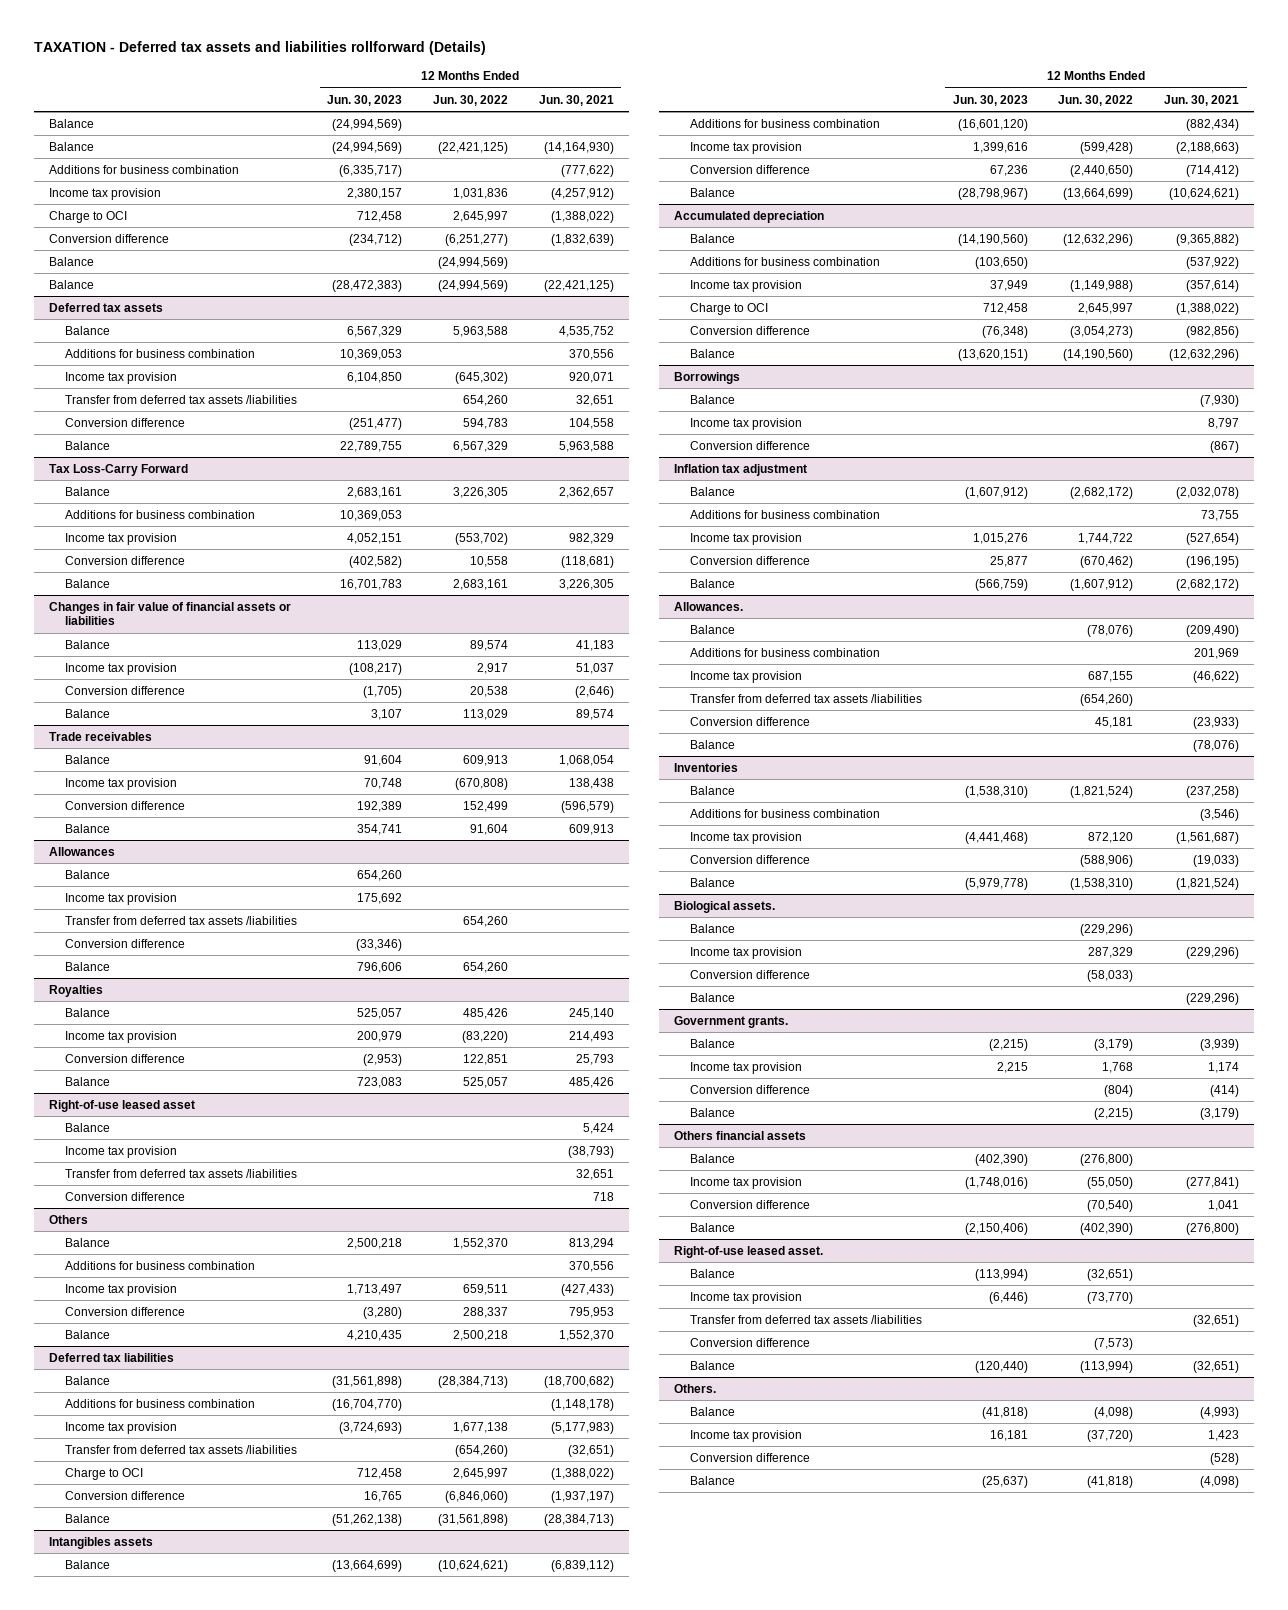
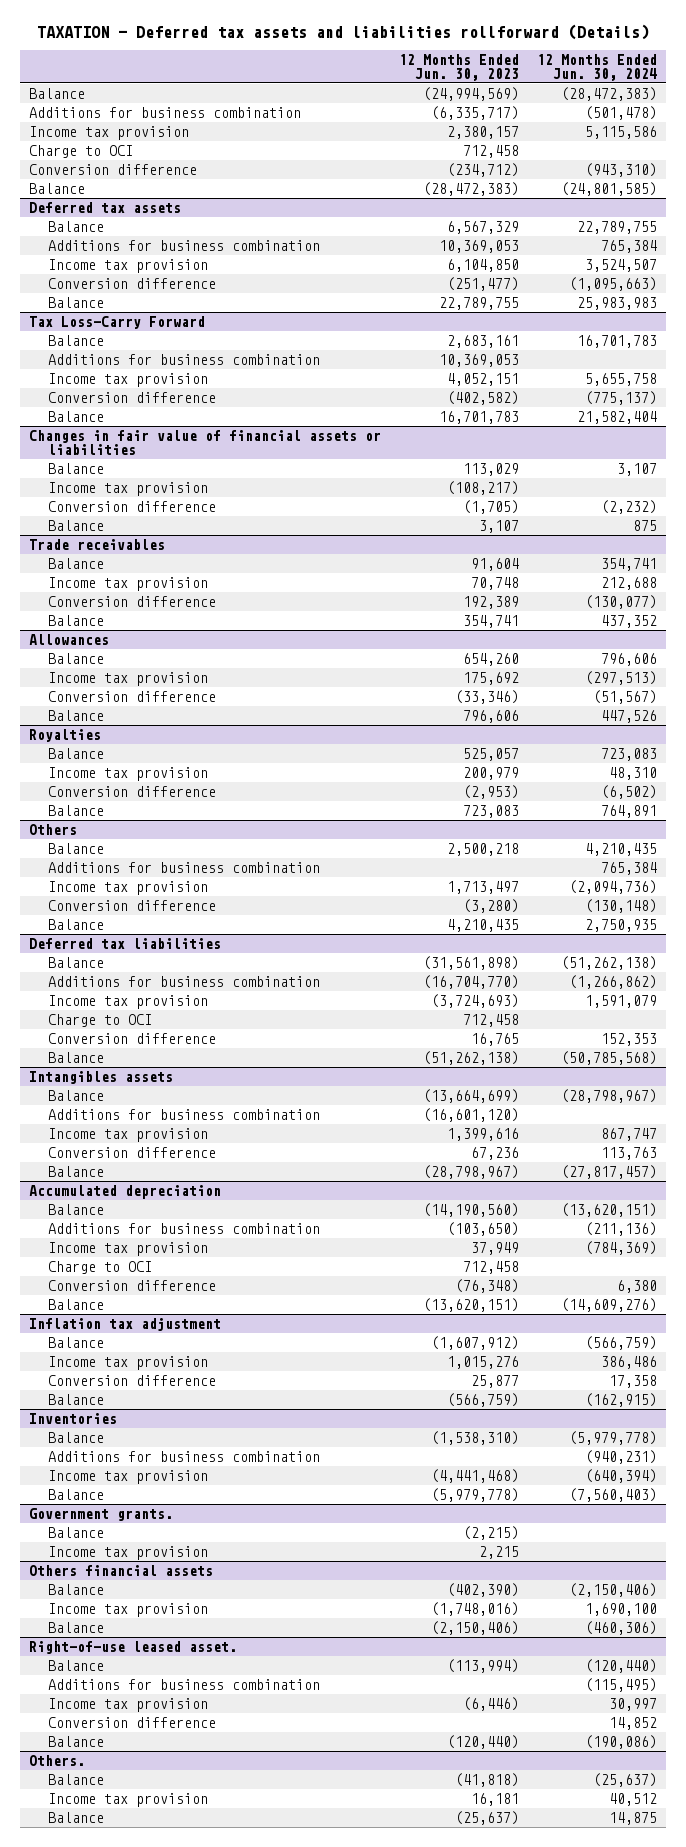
- | 12 Months Ended Jun. 30, 2023 | 12 Months Ended Jun. 30, 2022 | 12 Months Ended Jun. 30, 2021
+ | 12 Months Ended Jun. 30, 2023 | 12 Months Ended Jun. 30, 2024
- Balance | (24,994,569) | (22,421,125) | (14,164,930)
- Balance | | (24,994,569) |
@ Deferred tax assets
- Transfer from deferred tax assets /liabilities | | 654,260 | 32,651
@ Allowances
- Transfer from deferred tax assets /liabilities | | 654,260 |
- Right-of-use leased asset
- Balance | | | 5,424
- Income tax provision | | | (38,793)
- Transfer from deferred tax assets /liabilities | | | 32,651
- Conversion difference | | | 718
@ Deferred tax liabilities
- Transfer from deferred tax assets /liabilities | | (654,260) | (32,651)
- Borrowings
- Balance | | | (7,930)
- Income tax provision | | | 8,797
- Conversion difference | | | (867)
@ Inflation tax adjustment
- Additions for business combination | | | 73,755
- Allowances.
- Balance | | (78,076) | (209,490)
- Additions for business combination | | | 201,969
- Income tax provision | | 687,155 | (46,622)
- Transfer from deferred tax assets /liabilities | | (654,260) |
- Conversion difference | | 45,181 | (23,933)
- Balance | | | (78,076)
@ Inventories
- Conversion difference | | (588,906) | (19,033)
- Biological assets.
- Balance | | (229,296) |
- Income tax provision | | 287,329 | (229,296)
- Conversion difference | | (58,033) |
- Balance | | | (229,296)
@ Government grants.
- Conversion difference | | (804) | (414)
- Balance | | (2,215) | (3,179)
@ Others financial assets
- Conversion difference | | (70,540) | 1,041
@ Right-of-use leased asset.
+ Additions for business combination | | (115,495)
- Transfer from deferred tax assets /liabilities | | | (32,651)
@ Others.
- Conversion difference | | | (528)

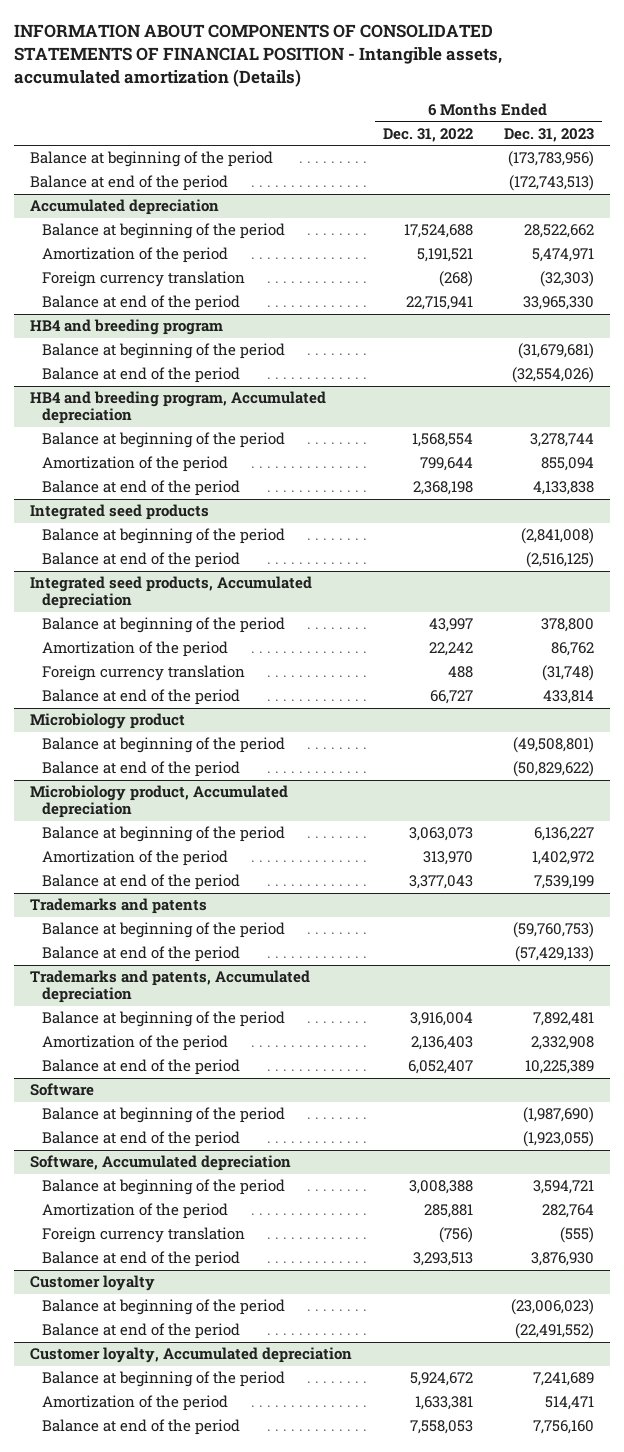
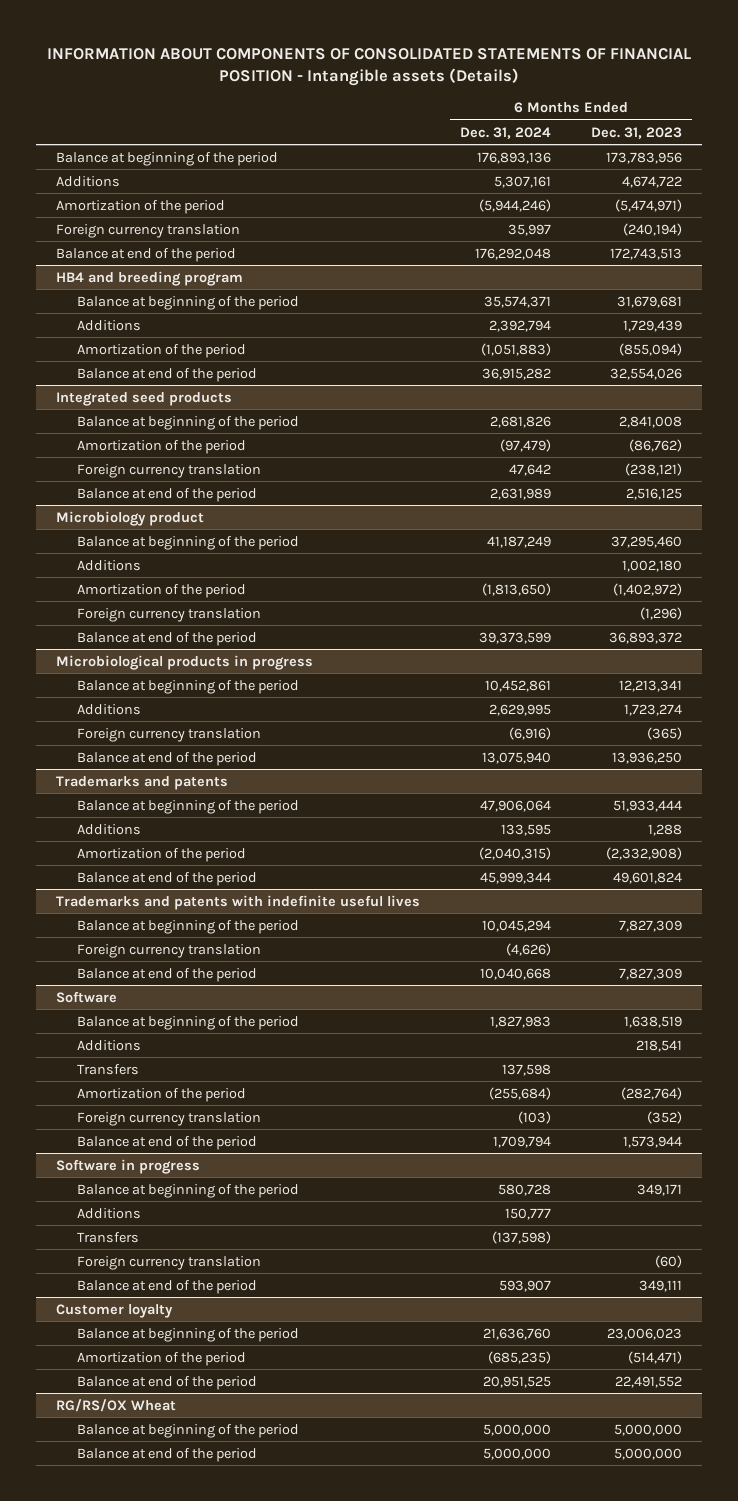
- INFORMATION ABOUT COMPONENTS OF CONSOLIDATED STATEMENTS OF FINANCIAL POSITION - Intangible assets, accumulated amortization (Details)
+ INFORMATION ABOUT COMPONENTS OF CONSOLIDATED STATEMENTS OF FINANCIAL POSITION - Intangible assets (Details)
- | 6 Months Ended Dec. 31, 2022 | 6 Months Ended Dec. 31, 2023
+ | 6 Months Ended Dec. 31, 2024 | 6 Months Ended Dec. 31, 2023
- Balance at beginning of the period | | (173,783,956)
- Balance at end of the period | | (172,743,513)
- Accumulated depreciation
- Balance at beginning of the period | 17,524,688 | 28,522,662
- Amortization of the period | 5,191,521 | 5,474,971
- Foreign currency translation | (268) | (32,303)
- Balance at end of the period | 22,715,941 | 33,965,330
+ Balance at beginning of the period | 176,893,136 | 173,783,956
+ Additions | 5,307,161 | 4,674,722
+ Amortization of the period | (5,944,246) | (5,474,971)
+ Foreign currency translation | 35,997 | (240,194)
+ Balance at end of the period | 176,292,048 | 172,743,513
@ HB4 and breeding program
- Balance at beginning of the period | | (31,679,681)
- Balance at end of the period | | (32,554,026)
- HB4 and breeding program, Accumulated depreciation
- Balance at beginning of the period | 1,568,554 | 3,278,744
- Amortization of the period | 799,644 | 855,094
- Balance at end of the period | 2,368,198 | 4,133,838
@ HB4 and breeding program
+ Balance at beginning of the period | 35,574,371 | 31,679,681
+ Additions | 2,392,794 | 1,729,439
+ Amortization of the period | (1,051,883) | (855,094)
+ Balance at end of the period | 36,915,282 | 32,554,026
@ Integrated seed products
- Balance at beginning of the period | | (2,841,008)
- Balance at end of the period | | (2,516,125)
- Integrated seed products, Accumulated depreciation
- Balance at beginning of the period | 43,997 | 378,800
- Amortization of the period | 22,242 | 86,762
- Foreign currency translation | 488 | (31,748)
- Balance at end of the period | 66,727 | 433,814
@ Integrated seed products
+ Balance at beginning of the period | 2,681,826 | 2,841,008
+ Amortization of the period | (97,479) | (86,762)
+ Foreign currency translation | 47,642 | (238,121)
+ Balance at end of the period | 2,631,989 | 2,516,125
@ Microbiology product
- Balance at beginning of the period | | (49,508,801)
- Balance at end of the period | | (50,829,622)
- Microbiology product, Accumulated depreciation
- Balance at beginning of the period | 3,063,073 | 6,136,227
- Amortization of the period | 313,970 | 1,402,972
- Balance at end of the period | 3,377,043 | 7,539,199
@ Microbiology product
+ Balance at beginning of the period | 41,187,249 | 37,295,460
+ Additions | | 1,002,180
+ Amortization of the period | (1,813,650) | (1,402,972)
+ Foreign currency translation | | (1,296)
+ Balance at end of the period | 39,373,599 | 36,893,372
+ Microbiological products in progress
+ Balance at beginning of the period | 10,452,861 | 12,213,341
+ Additions | 2,629,995 | 1,723,274
+ Foreign currency translation | (6,916) | (365)
+ Balance at end of the period | 13,075,940 | 13,936,250
@ Trademarks and patents
- Balance at beginning of the period | | (59,760,753)
- Balance at end of the period | | (57,429,133)
- Trademarks and patents, Accumulated depreciation
- Balance at beginning of the period | 3,916,004 | 7,892,481
- Amortization of the period | 2,136,403 | 2,332,908
- Balance at end of the period | 6,052,407 | 10,225,389
@ Trademarks and patents
+ Balance at beginning of the period | 47,906,064 | 51,933,444
+ Additions | 133,595 | 1,288
+ Amortization of the period | (2,040,315) | (2,332,908)
+ Balance at end of the period | 45,999,344 | 49,601,824
+ Trademarks and patents with indefinite useful lives
+ Balance at beginning of the period | 10,045,294 | 7,827,309
+ Foreign currency translation | (4,626) |
+ Balance at end of the period | 10,040,668 | 7,827,309
@ Software
- Balance at beginning of the period | | (1,987,690)
- Balance at end of the period | | (1,923,055)
- Software, Accumulated depreciation
- Balance at beginning of the period | 3,008,388 | 3,594,721
- Amortization of the period | 285,881 | 282,764
- Foreign currency translation | (756) | (555)
- Balance at end of the period | 3,293,513 | 3,876,930
@ Software
+ Balance at beginning of the period | 1,827,983 | 1,638,519
+ Additions | | 218,541
+ Transfers | 137,598 |
+ Amortization of the period | (255,684) | (282,764)
+ Foreign currency translation | (103) | (352)
+ Balance at end of the period | 1,709,794 | 1,573,944
+ Software in progress
+ Balance at beginning of the period | 580,728 | 349,171
+ Additions | 150,777 |
+ Transfers | (137,598) |
+ Foreign currency translation | | (60)
+ Balance at end of the period | 593,907 | 349,111
@ Customer loyalty
- Balance at beginning of the period | | (23,006,023)
- Balance at end of the period | | (22,491,552)
- Customer loyalty, Accumulated depreciation
- Balance at beginning of the period | 5,924,672 | 7,241,689
- Amortization of the period | 1,633,381 | 514,471
- Balance at end of the period | 7,558,053 | 7,756,160
@ Customer loyalty
+ Balance at beginning of the period | 21,636,760 | 23,006,023
+ Amortization of the period | (685,235) | (514,471)
+ Balance at end of the period | 20,951,525 | 22,491,552
+ RG/RS/OX Wheat
+ Balance at beginning of the period | 5,000,000 | 5,000,000
+ Balance at end of the period | 5,000,000 | 5,000,000

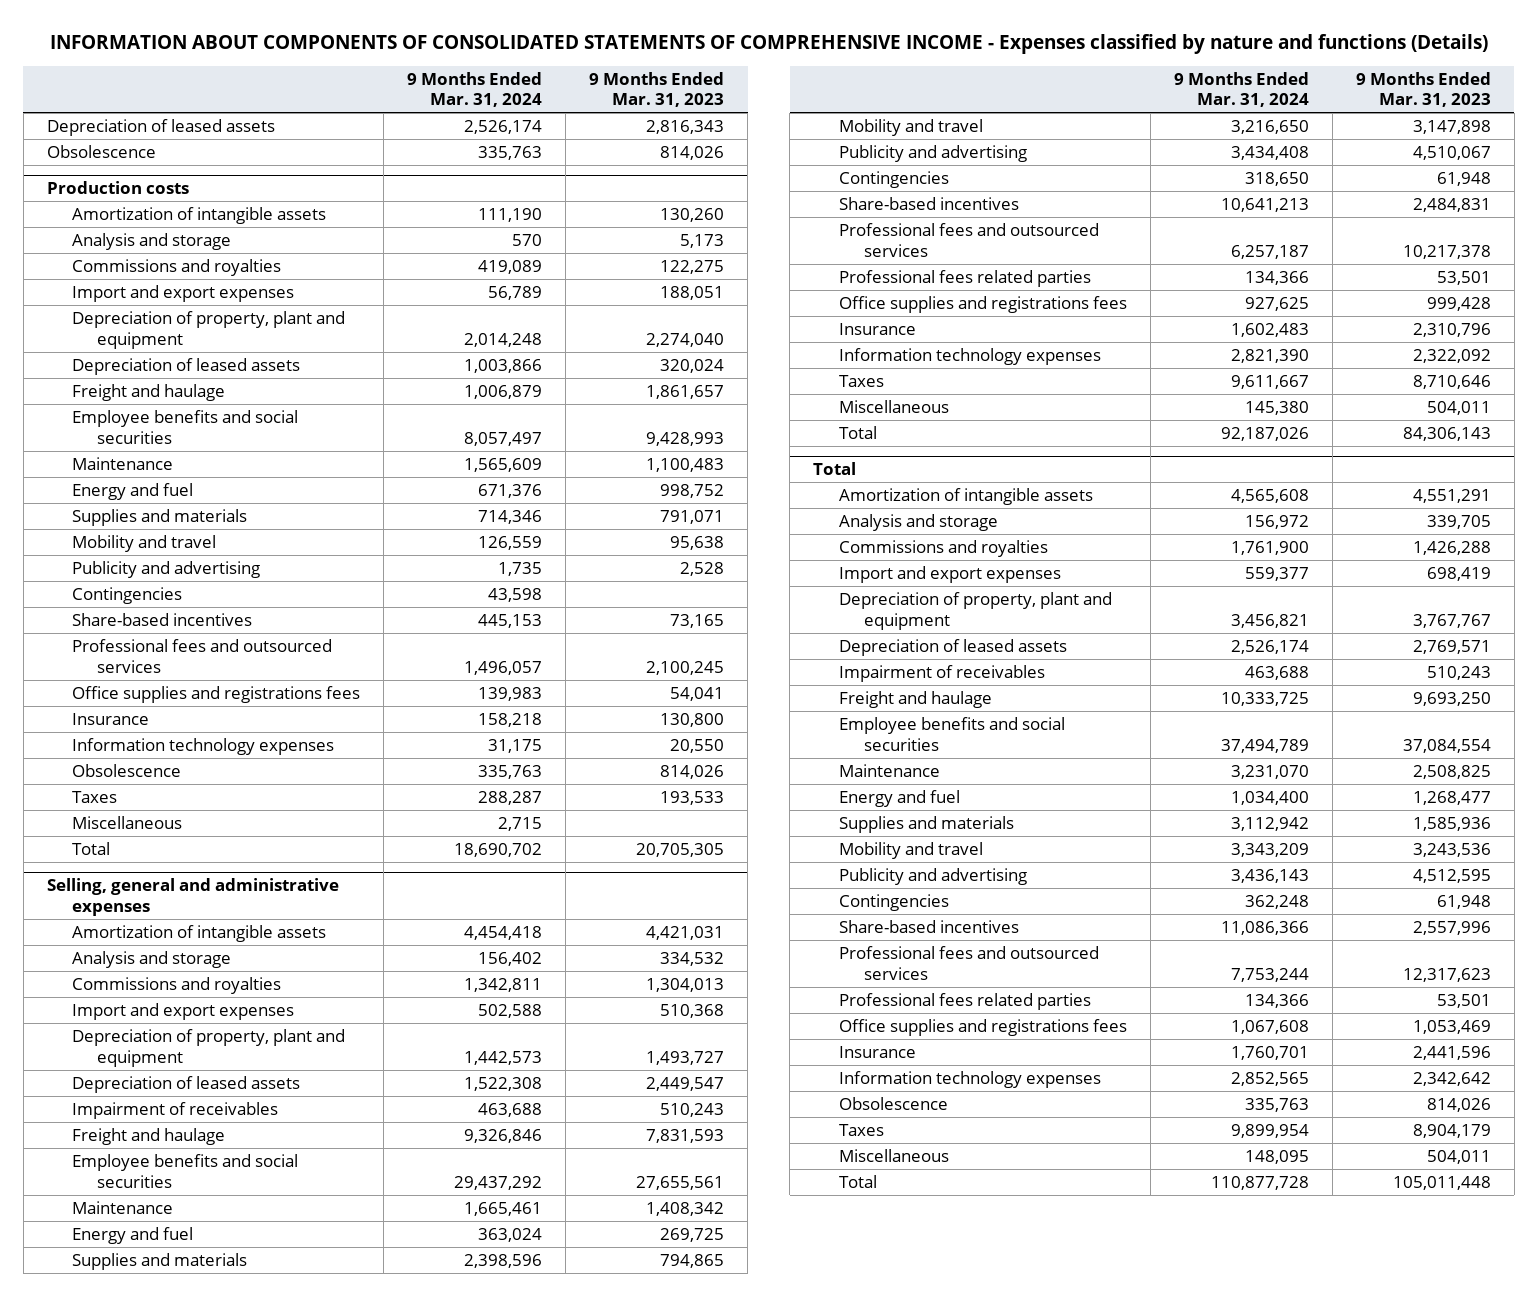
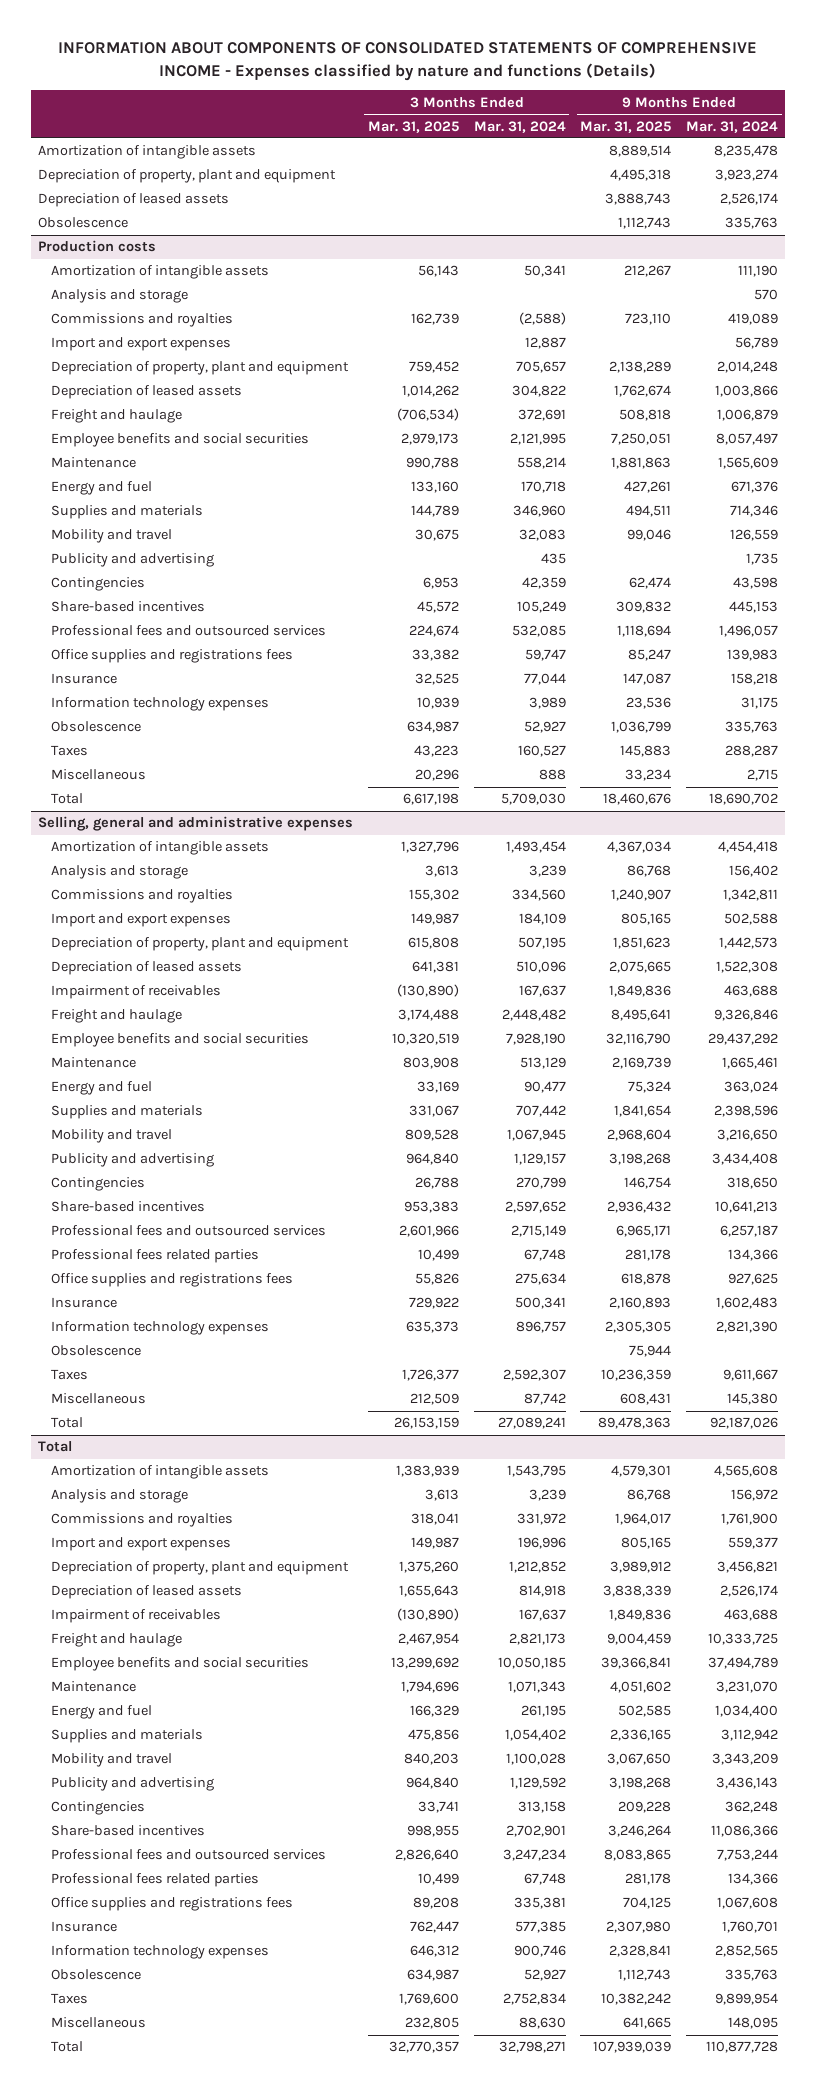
- | 9 Months Ended Mar. 31, 2024 | 9 Months Ended Mar. 31, 2023
+ | 3 Months Ended Mar. 31, 2025 | 3 Months Ended Mar. 31, 2024 | 9 Months Ended Mar. 31, 2025 | 9 Months Ended Mar. 31, 2024
+ Amortization of intangible assets | | | 8,889,514 | 8,235,478
+ Depreciation of property, plant and equipment | | | 4,495,318 | 3,923,274
@ Selling, general and administrative expenses
+ Obsolescence | | | 75,944 |

